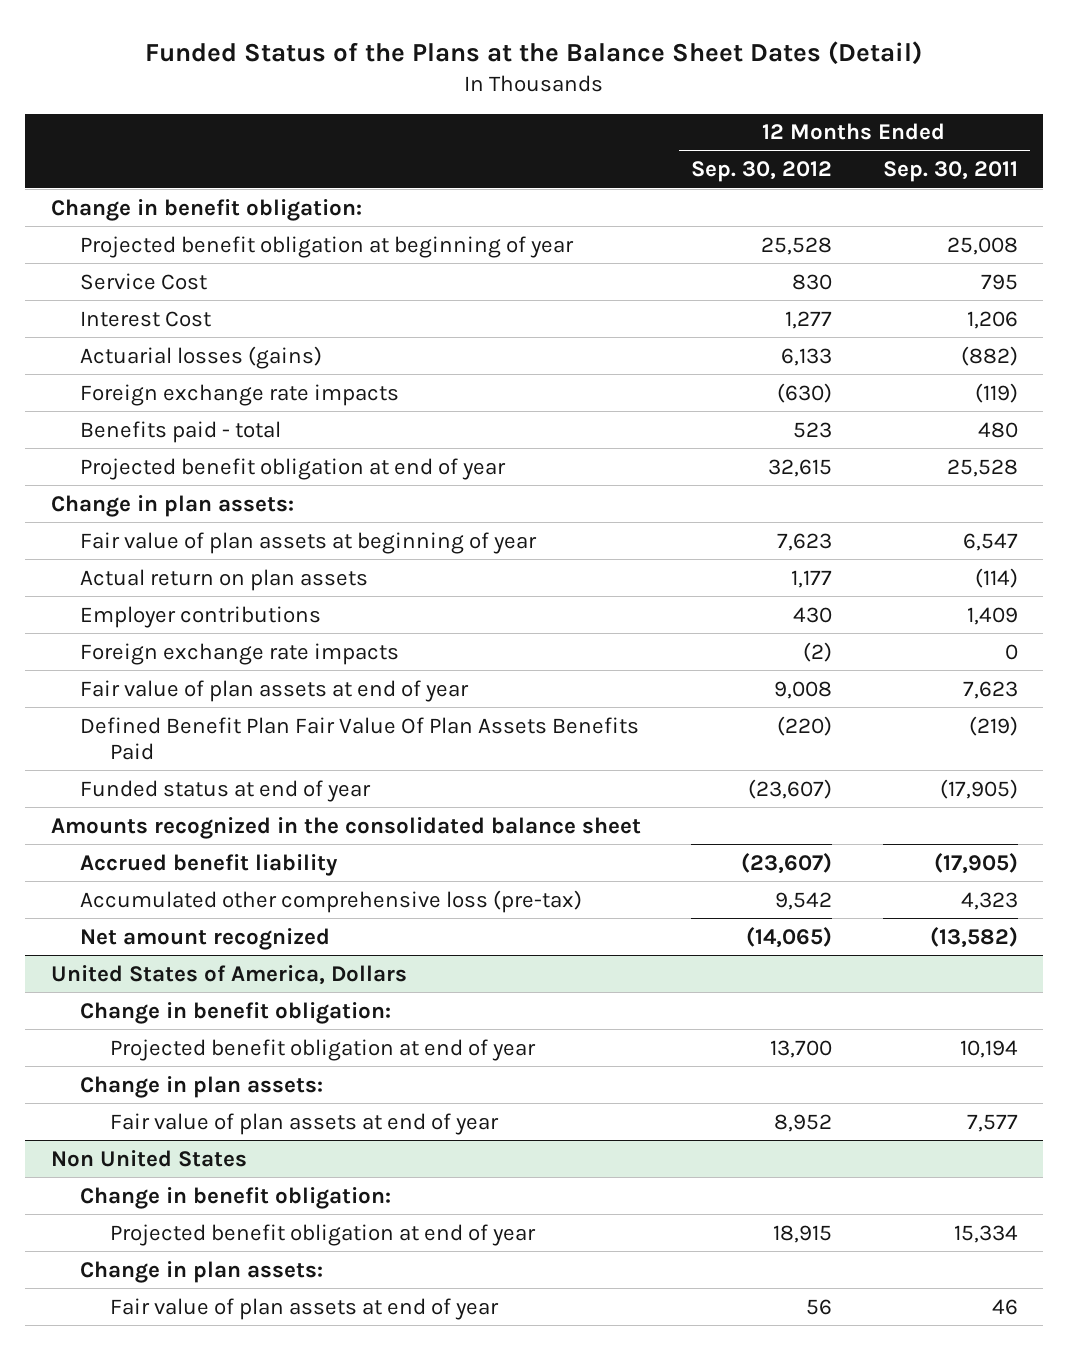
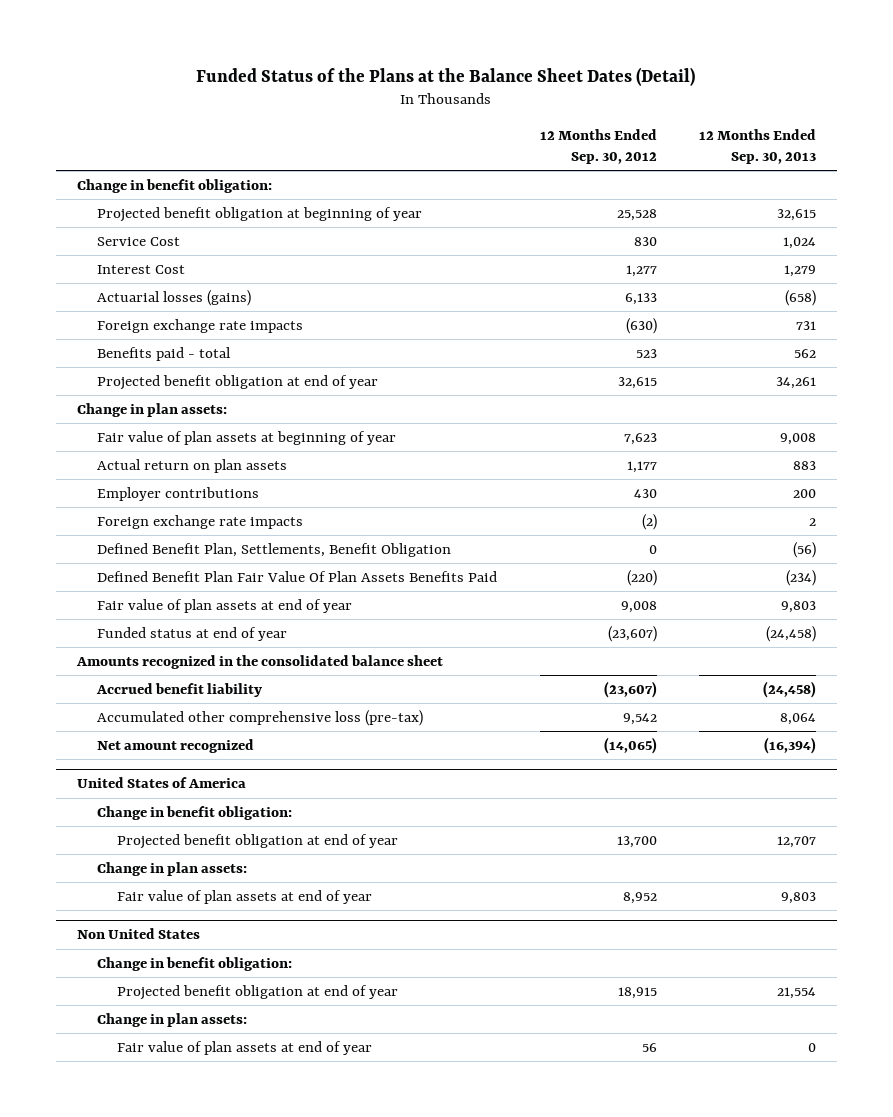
- | 12 Months Ended Sep. 30, 2012 | 12 Months Ended Sep. 30, 2011
+ | 12 Months Ended Sep. 30, 2012 | 12 Months Ended Sep. 30, 2013
+ Defined Benefit Plan, Settlements, Benefit Obligation | 0 | (56)
moved down: Fair value of plan assets at end of year | 9,008 | 9,803
- United States of America, Dollars
+ United States of America

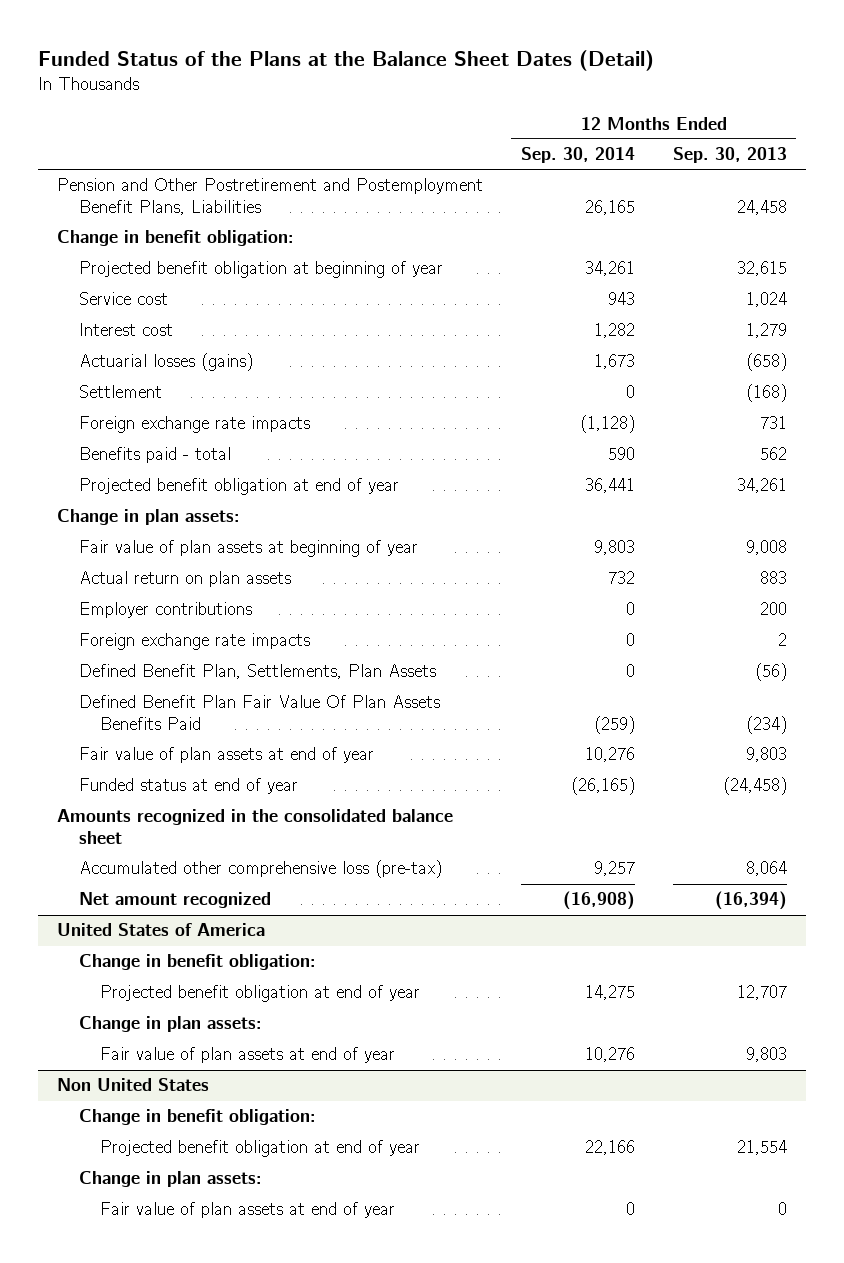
- | 12 Months Ended Sep. 30, 2012 | 12 Months Ended Sep. 30, 2013
+ | 12 Months Ended Sep. 30, 2014 | 12 Months Ended Sep. 30, 2013
+ Pension and Other Postretirement and Postemployment Benefit Plans, Liabilities | 26,165 | 24,458
- Service Cost | 830 | 1,024
- Interest Cost | 1,277 | 1,279
+ Service cost | 943 | 1,024
+ Interest cost | 1,282 | 1,279
+ Settlement | 0 | (168)
- Defined Benefit Plan, Settlements, Benefit Obligation | 0 | (56)
+ Defined Benefit Plan, Settlements, Plan Assets | 0 | (56)
- Accrued benefit liability | (23,607) | (24,458)

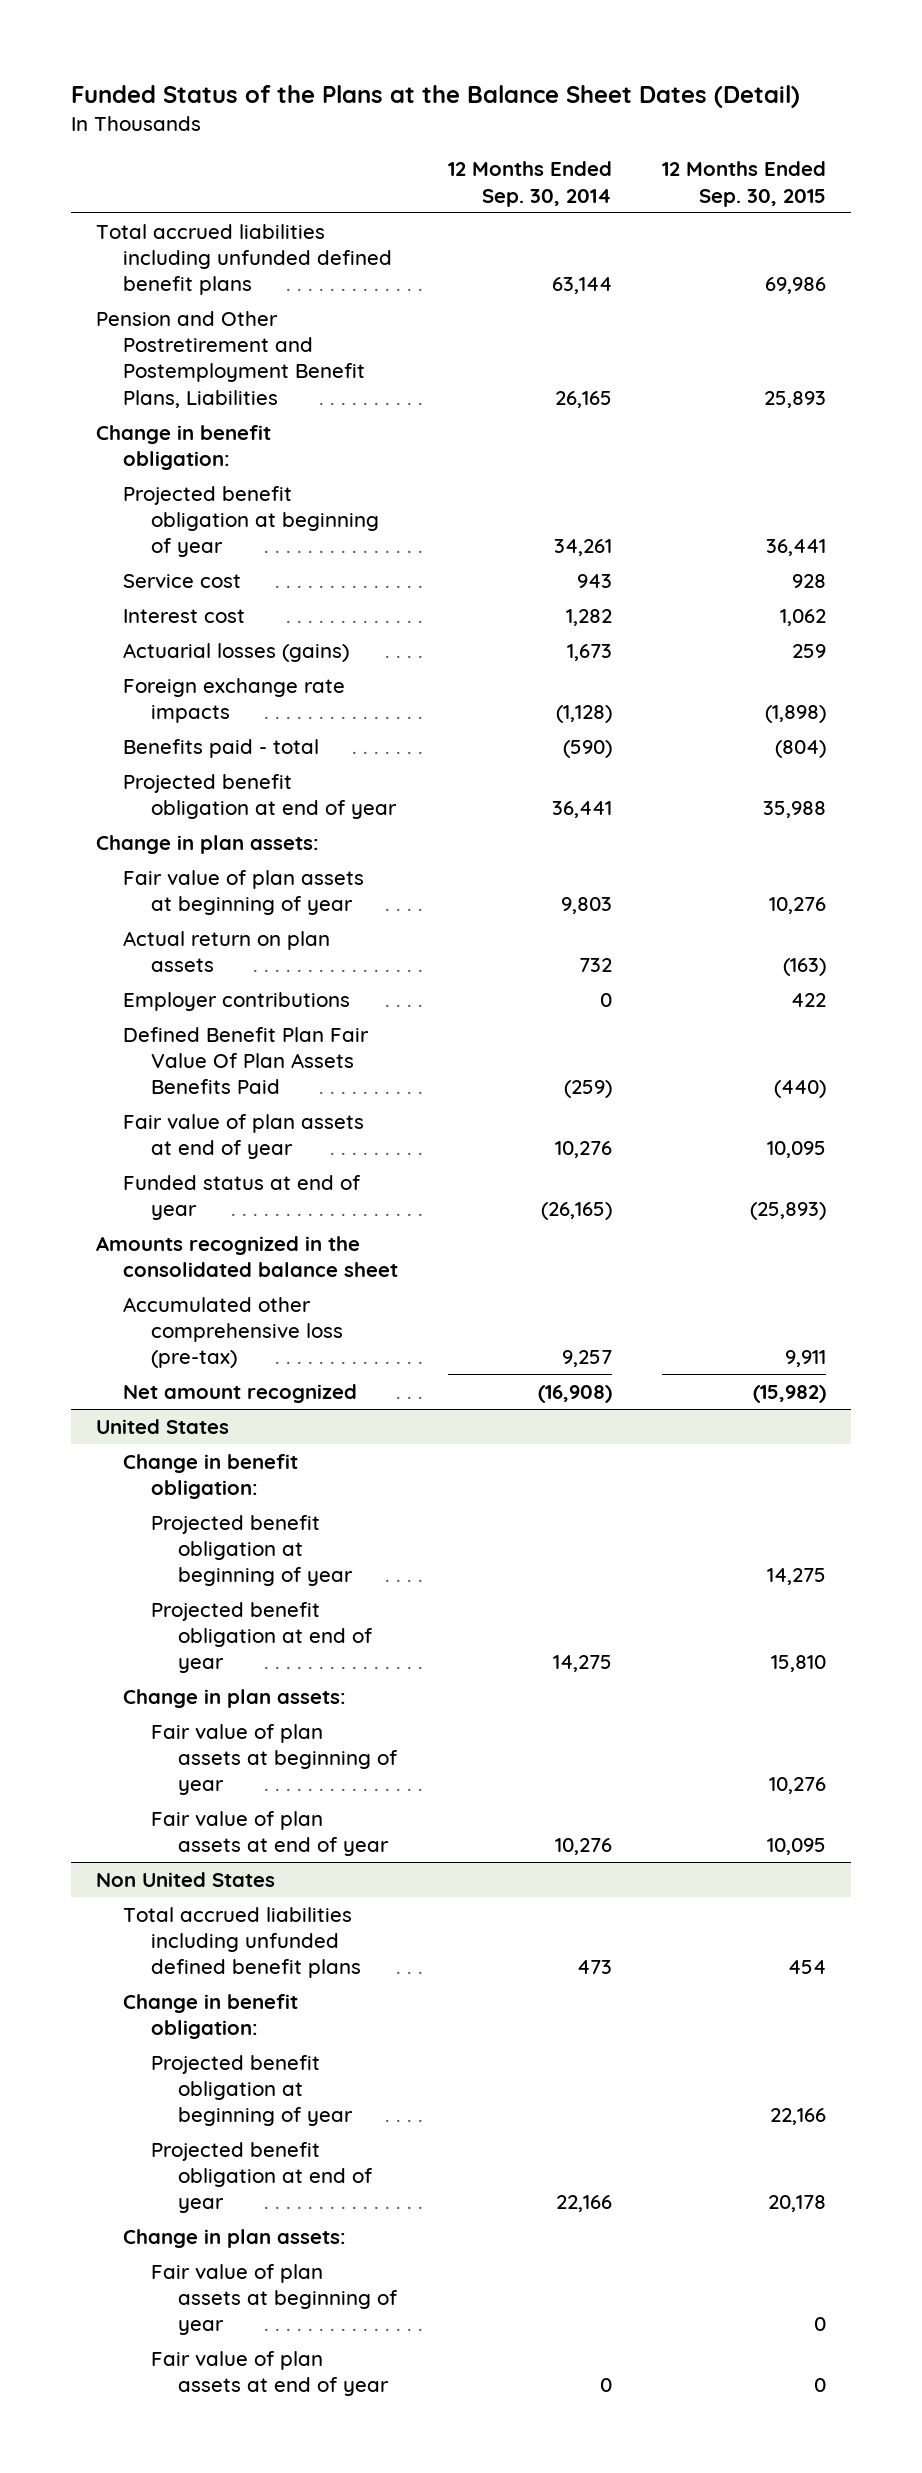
- | 12 Months Ended Sep. 30, 2014 | 12 Months Ended Sep. 30, 2013
+ | 12 Months Ended Sep. 30, 2014 | 12 Months Ended Sep. 30, 2015
+ Total accrued liabilities including unfunded defined benefit plans | 63,144 | 69,986
- Settlement | 0 | (168)
- Benefits paid - total | 590 | 562
+ Benefits paid - total | (590) | (804)
- Foreign exchange rate impacts | 0 | 2
- Defined Benefit Plan, Settlements, Plan Assets | 0 | (56)
- United States of America
+ United States
+ Projected benefit obligation at beginning of year | | 14,275
+ Fair value of plan assets at beginning of year | | 10,276
@ Non United States
+ Total accrued liabilities including unfunded defined benefit plans | 473 | 454
+ Projected benefit obligation at beginning of year | | 22,166
+ Fair value of plan assets at beginning of year | | 0

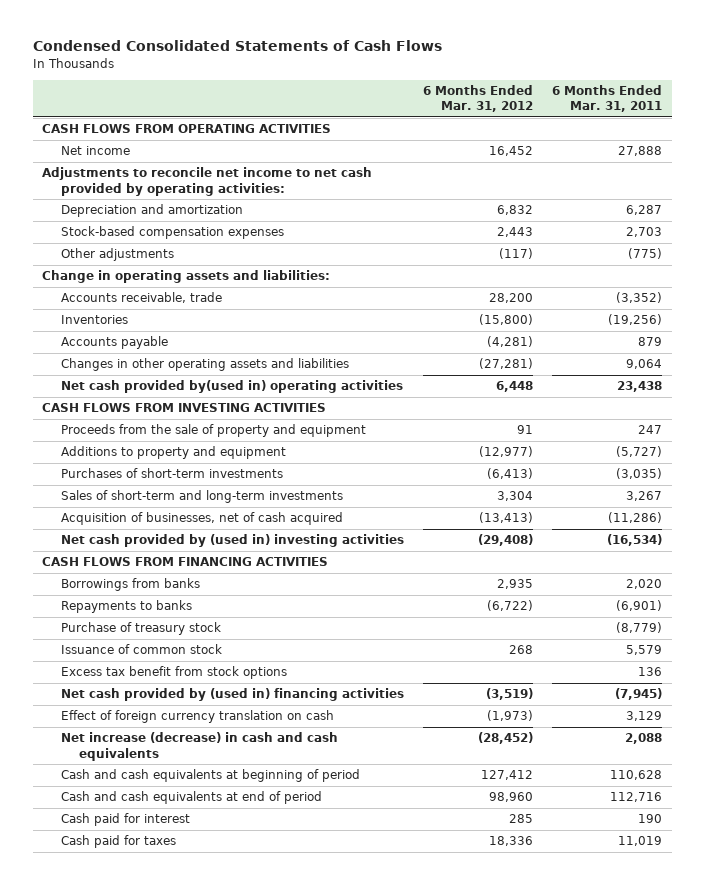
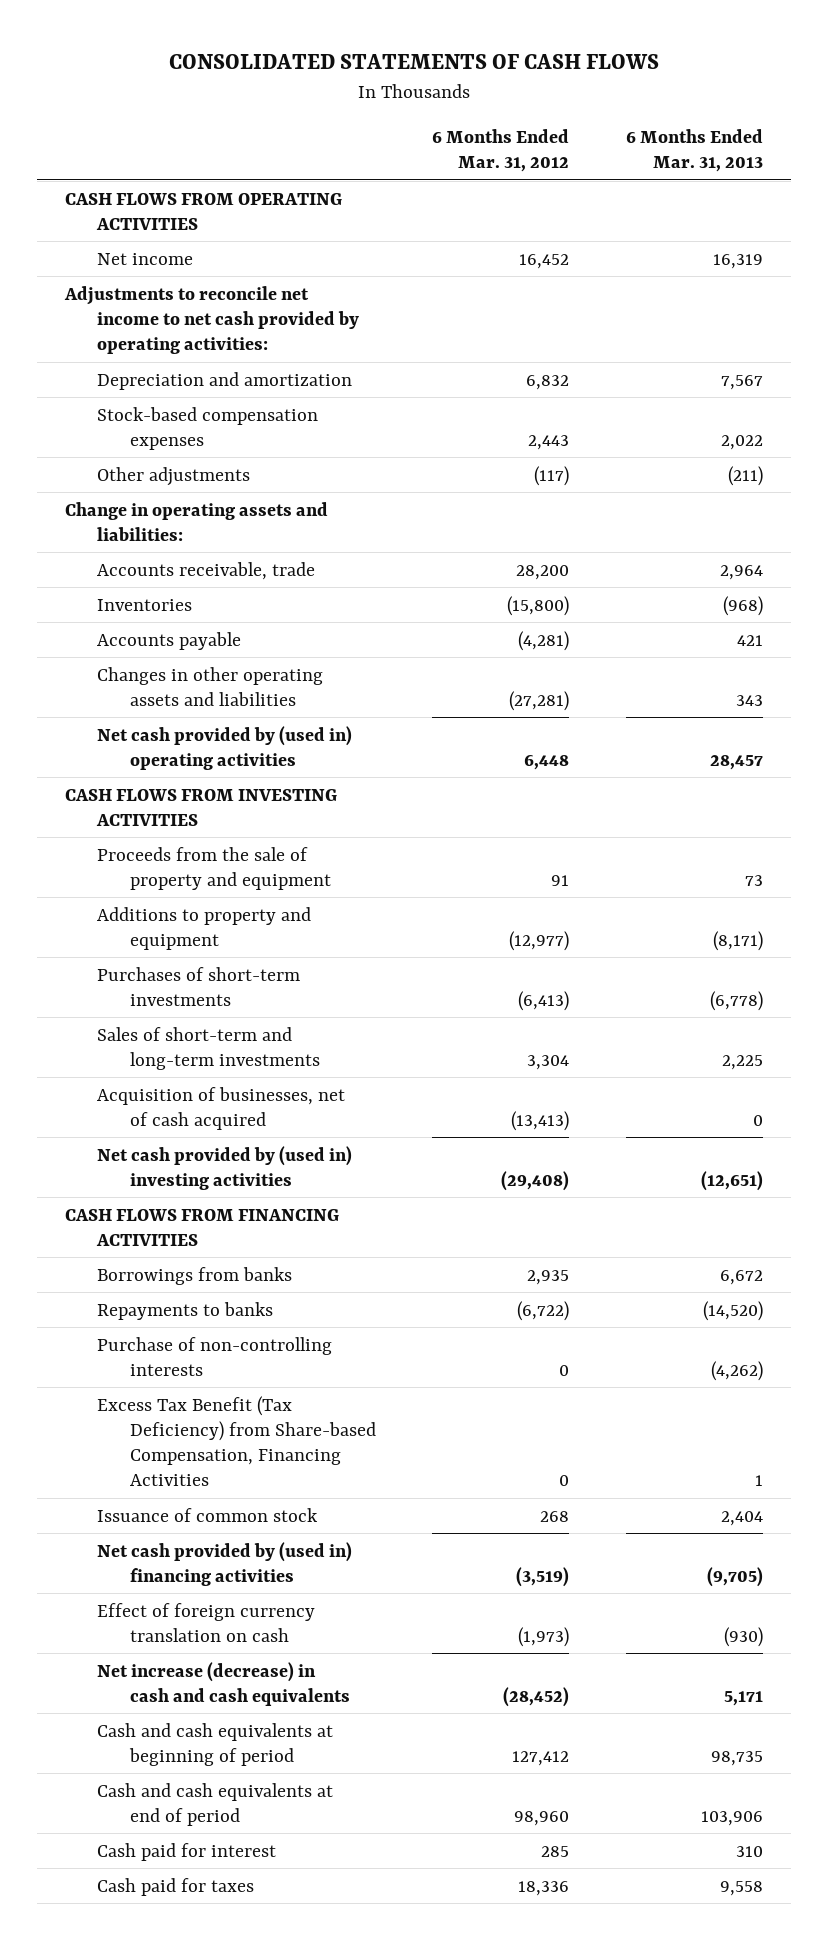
- Condensed Consolidated Statements of Cash Flows
+ CONSOLIDATED STATEMENTS OF CASH FLOWS
- | 6 Months Ended Mar. 31, 2012 | 6 Months Ended Mar. 31, 2011
+ | 6 Months Ended Mar. 31, 2012 | 6 Months Ended Mar. 31, 2013
- Net cash provided by(used in) operating activities | 6,448 | 23,438
+ Net cash provided by (used in) operating activities | 6,448 | 28,457
- Purchase of treasury stock | | (8,779)
+ Purchase of non-controlling interests | 0 | (4,262)
+ Excess Tax Benefit (Tax Deficiency) from Share-based Compensation, Financing Activities | 0 | 1
- Excess tax benefit from stock options | | 136

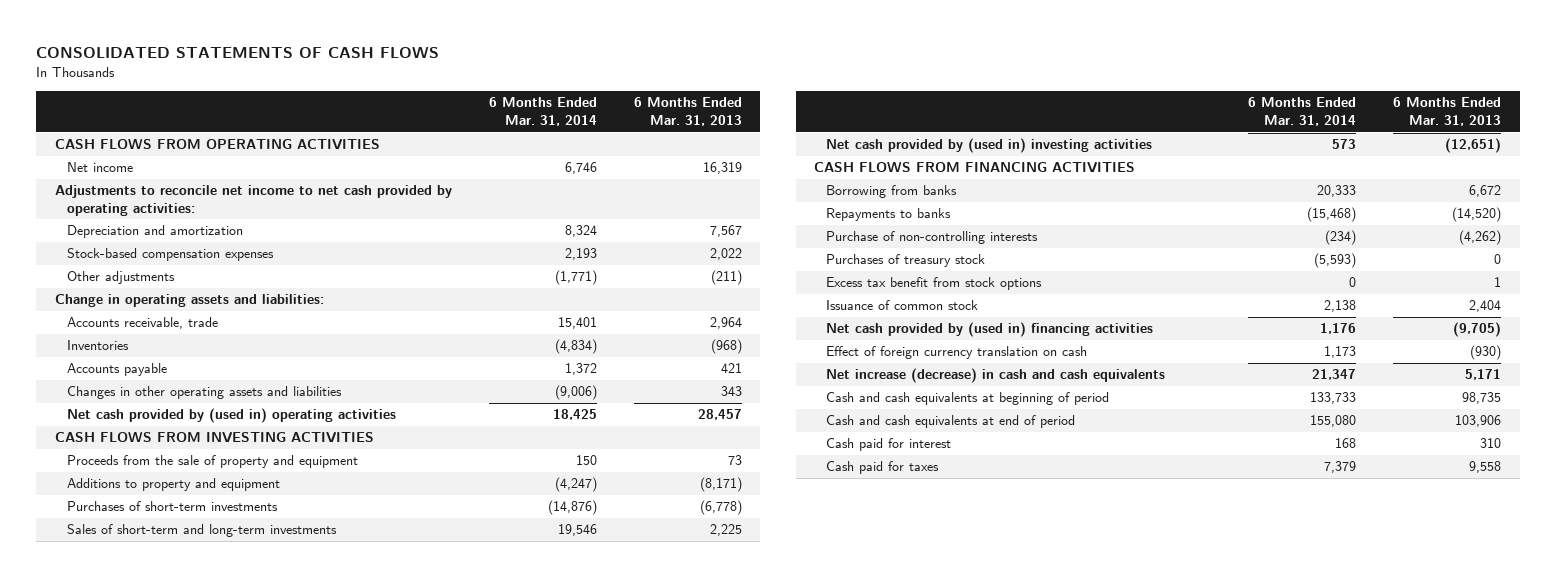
- | 6 Months Ended Mar. 31, 2012 | 6 Months Ended Mar. 31, 2013
+ | 6 Months Ended Mar. 31, 2014 | 6 Months Ended Mar. 31, 2013
- Acquisition of businesses, net of cash acquired | (13,413) | 0
- Borrowings from banks | 2,935 | 6,672
+ Borrowing from banks | 20,333 | 6,672
- Excess Tax Benefit (Tax Deficiency) from Share-based Compensation, Financing Activities | 0 | 1
+ Purchases of treasury stock | (5,593) | 0
+ Excess tax benefit from stock options | 0 | 1

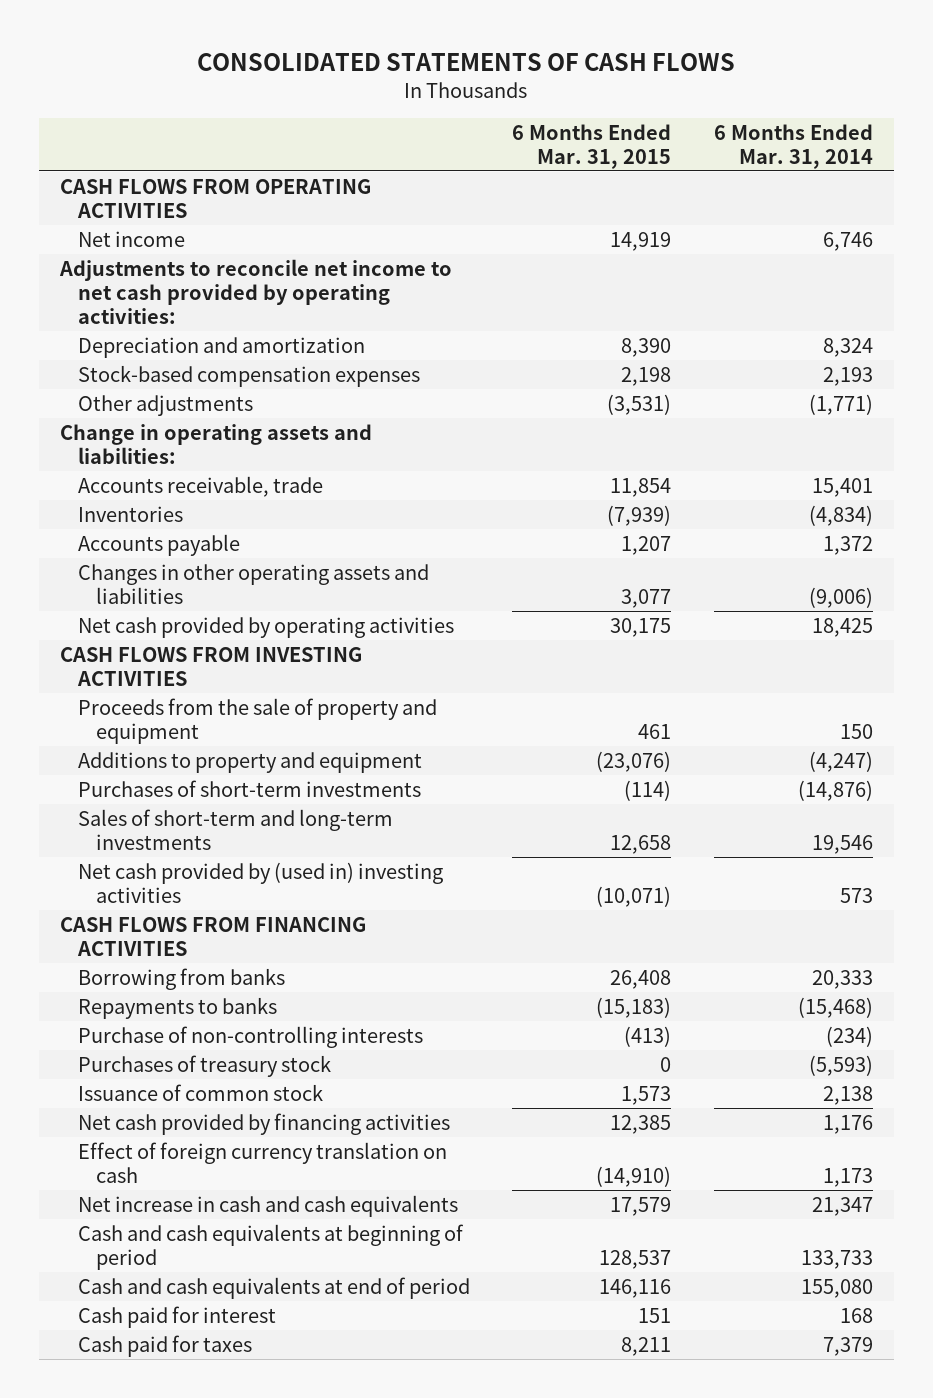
- | 6 Months Ended Mar. 31, 2014 | 6 Months Ended Mar. 31, 2013
+ | 6 Months Ended Mar. 31, 2015 | 6 Months Ended Mar. 31, 2014
- Net cash provided by (used in) operating activities | 18,425 | 28,457
+ Net cash provided by operating activities | 30,175 | 18,425
- Excess tax benefit from stock options | 0 | 1
- Net cash provided by (used in) financing activities | 1,176 | (9,705)
+ Net cash provided by financing activities | 12,385 | 1,176
- Net increase (decrease) in cash and cash equivalents | 21,347 | 5,171
+ Net increase in cash and cash equivalents | 17,579 | 21,347

